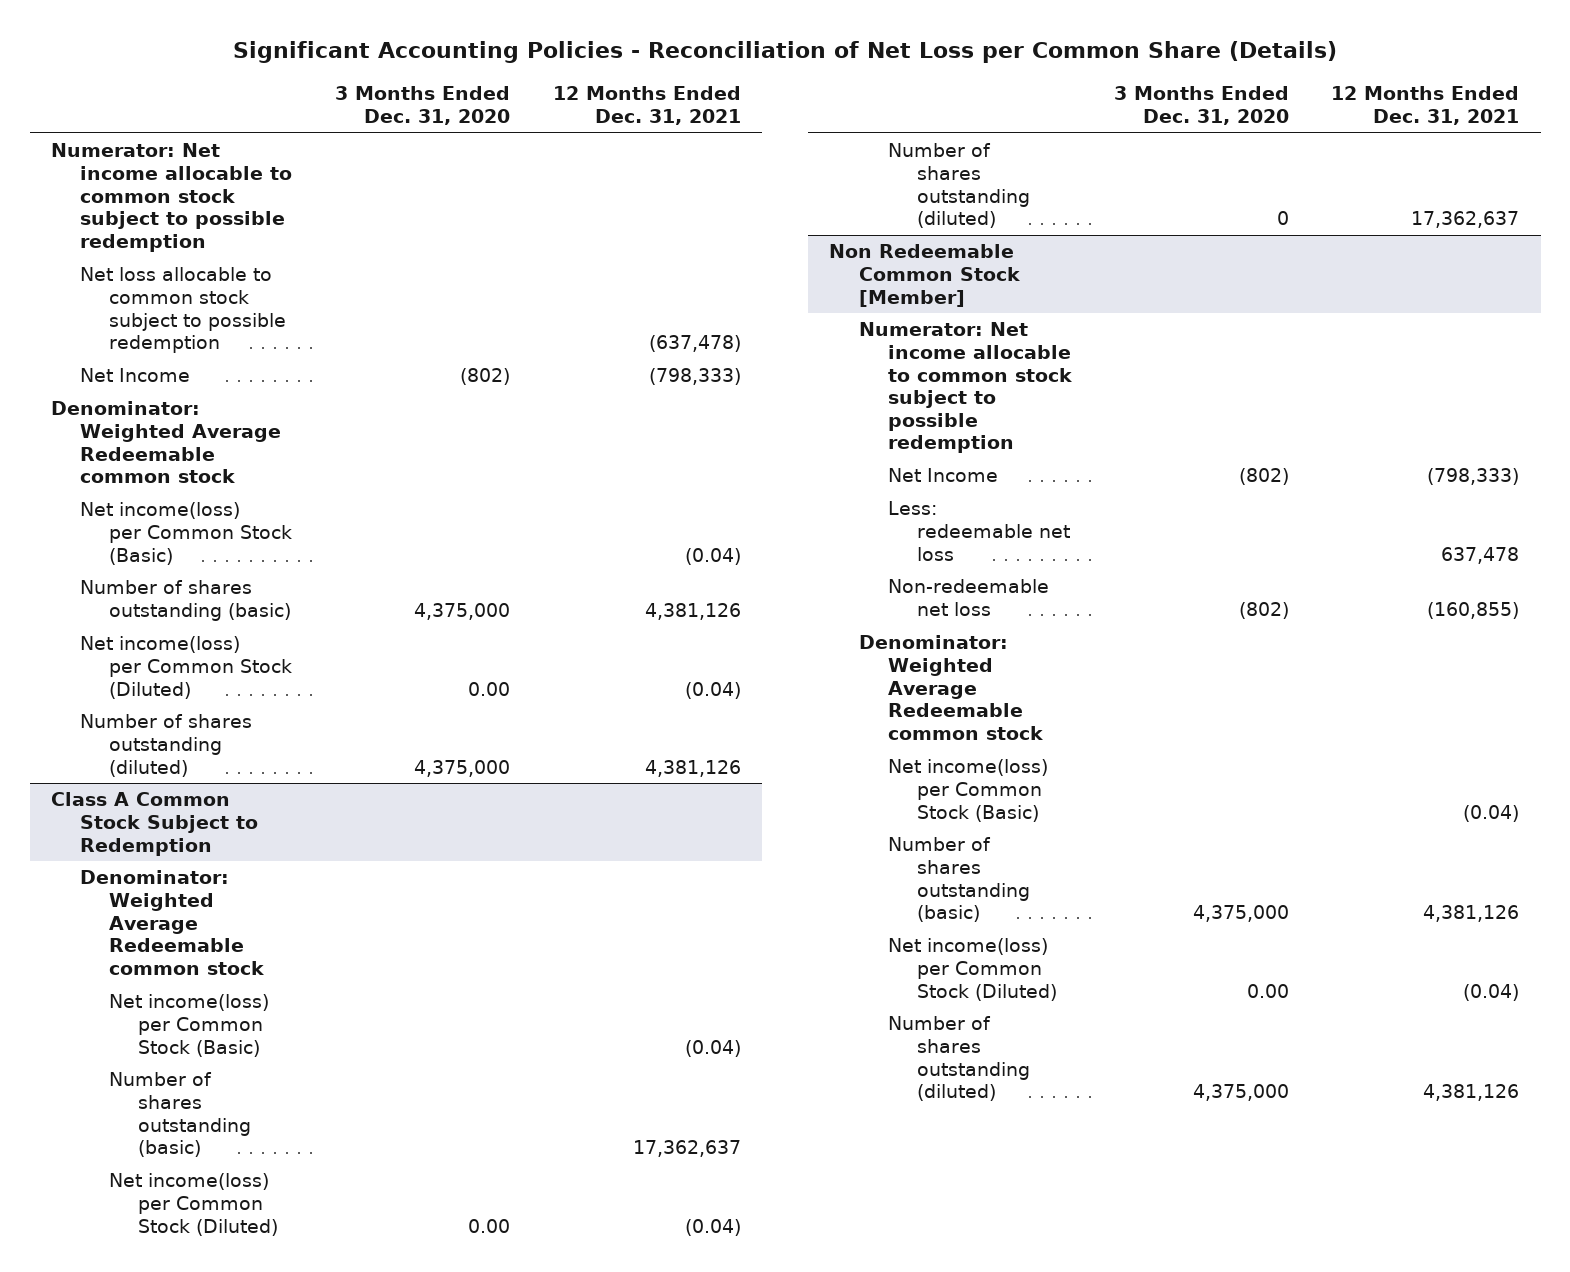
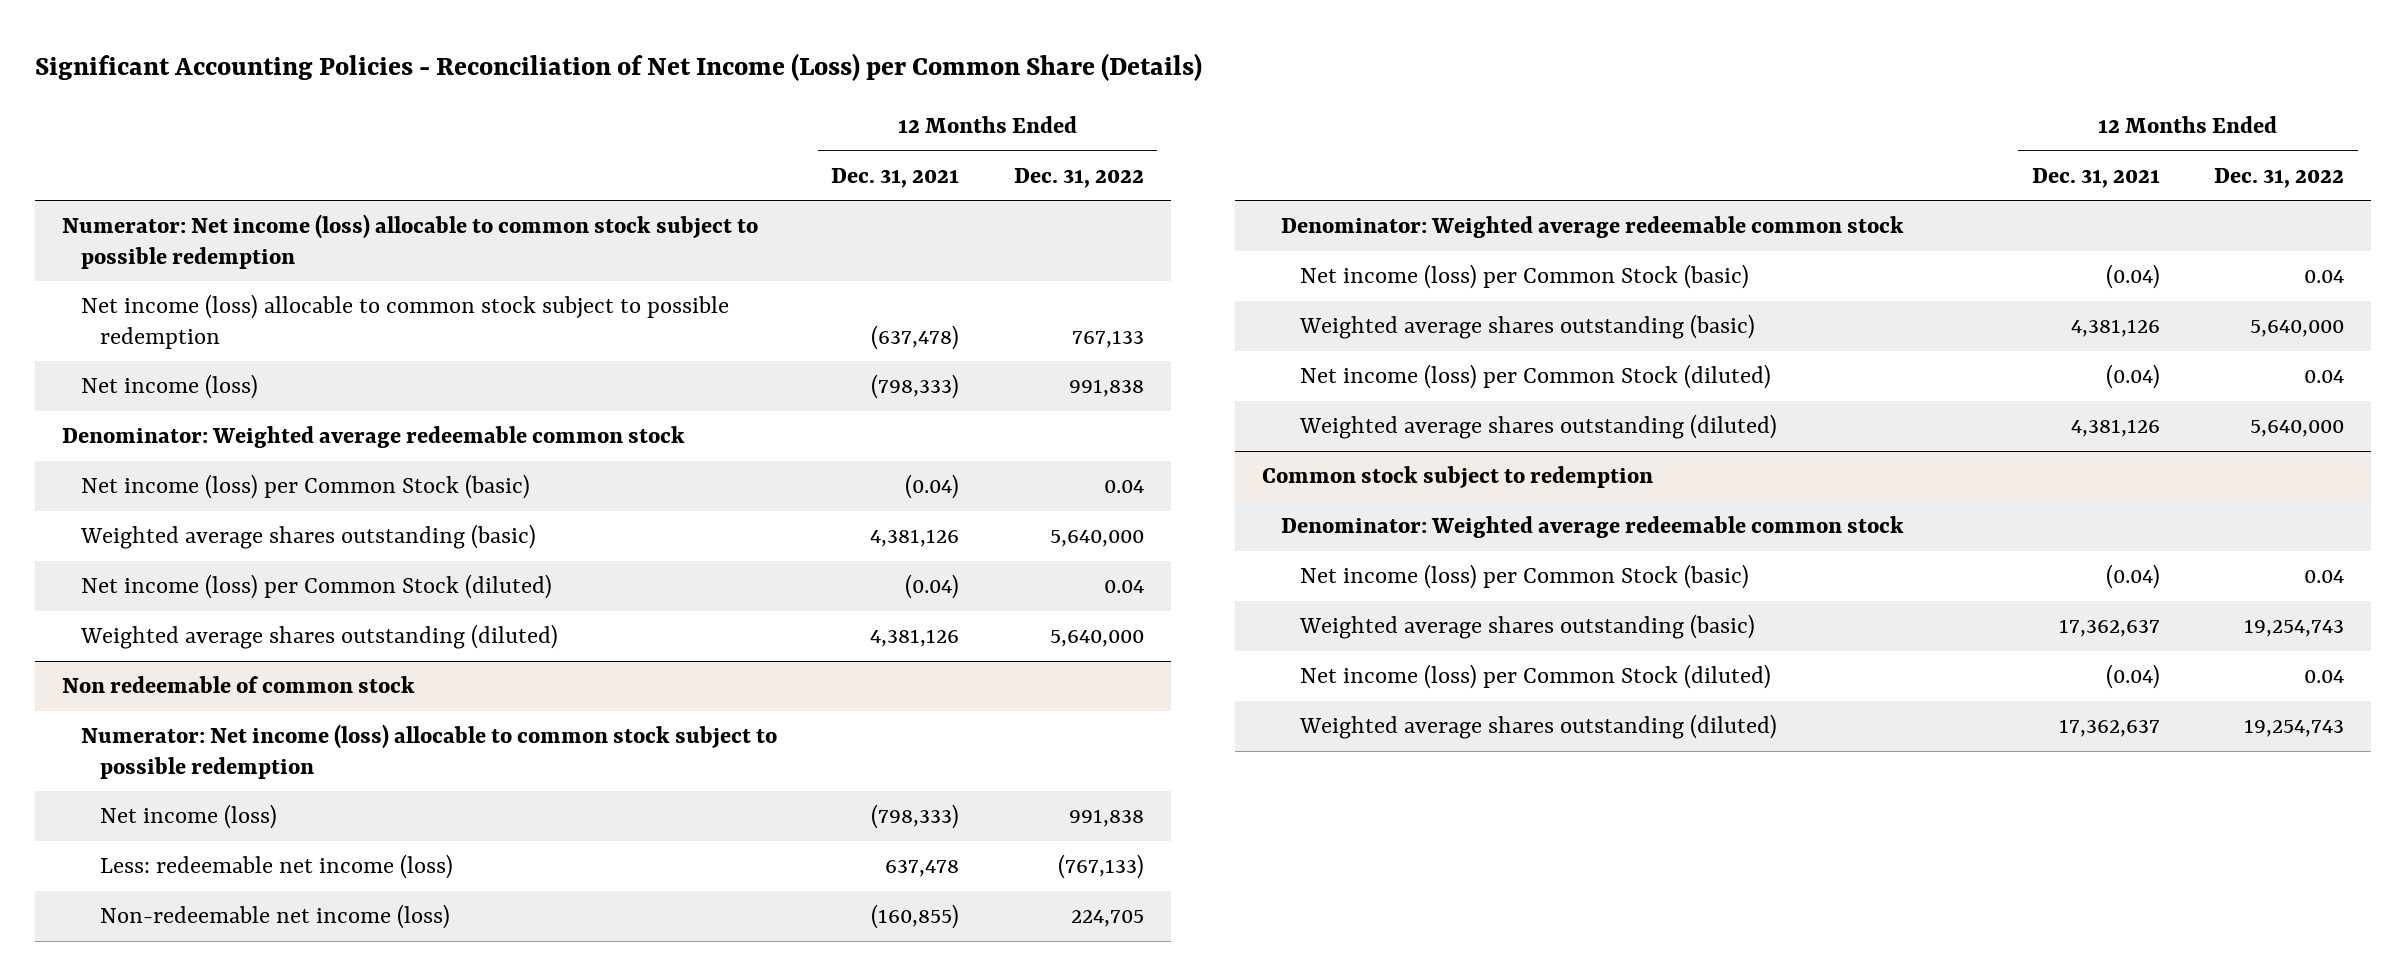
- Significant Accounting Policies - Reconciliation of Net Loss per Common Share (Details)
+ Significant Accounting Policies - Reconciliation of Net Income (Loss) per Common Share (Details)
- | 3 Months Ended Dec. 31, 2020 | 12 Months Ended Dec. 31, 2021
+ | 12 Months Ended Dec. 31, 2021 | 12 Months Ended Dec. 31, 2022
- Numerator: Net income allocable to common stock subject to possible redemption
- Net loss allocable to common stock subject to possible redemption | | (637,478)
- Net Income | (802) | (798,333)
- Denominator: Weighted Average Redeemable common stock
- Net income(loss) per Common Stock (Basic) | | (0.04)
- Number of shares outstanding (basic) | 4,375,000 | 4,381,126
- Net income(loss) per Common Stock (Diluted) | 0.00 | (0.04)
- Number of shares outstanding (diluted) | 4,375,000 | 4,381,126
- Class A Common Stock Subject to Redemption
- Denominator: Weighted Average Redeemable common stock
- Net income(loss) per Common Stock (Basic) | | (0.04)
- Number of shares outstanding (basic) | | 17,362,637
- Net income(loss) per Common Stock (Diluted) | 0.00 | (0.04)
- Number of shares outstanding (diluted) | 0 | 17,362,637
- Non Redeemable Common Stock [Member]
- Numerator: Net income allocable to common stock subject to possible redemption
- Net Income | (802) | (798,333)
- Less: redeemable net loss | | 637,478
- Non-redeemable net loss | (802) | (160,855)
- Denominator: Weighted Average Redeemable common stock
- Net income(loss) per Common Stock (Basic) | | (0.04)
- Number of shares outstanding (basic) | 4,375,000 | 4,381,126
- Net income(loss) per Common Stock (Diluted) | 0.00 | (0.04)
- Number of shares outstanding (diluted) | 4,375,000 | 4,381,126
+ Numerator: Net income (loss) allocable to common stock subject to possible redemption
+ Net income (loss) allocable to common stock subject to possible redemption | (637,478) | 767,133
+ Net income (loss) | (798,333) | 991,838
+ Denominator: Weighted average redeemable common stock
+ Net income (loss) per Common Stock (basic) | (0.04) | 0.04
+ Weighted average shares outstanding (basic) | 4,381,126 | 5,640,000
+ Net income (loss) per Common Stock (diluted) | (0.04) | 0.04
+ Weighted average shares outstanding (diluted) | 4,381,126 | 5,640,000
+ Non redeemable of common stock
+ Numerator: Net income (loss) allocable to common stock subject to possible redemption
+ Net income (loss) | (798,333) | 991,838
+ Less: redeemable net income (loss) | 637,478 | (767,133)
+ Non-redeemable net income (loss) | (160,855) | 224,705
+ Denominator: Weighted average redeemable common stock
+ Net income (loss) per Common Stock (basic) | (0.04) | 0.04
+ Weighted average shares outstanding (basic) | 4,381,126 | 5,640,000
+ Net income (loss) per Common Stock (diluted) | (0.04) | 0.04
+ Weighted average shares outstanding (diluted) | 4,381,126 | 5,640,000
+ Common stock subject to redemption
+ Denominator: Weighted average redeemable common stock
+ Net income (loss) per Common Stock (basic) | (0.04) | 0.04
+ Weighted average shares outstanding (basic) | 17,362,637 | 19,254,743
+ Net income (loss) per Common Stock (diluted) | (0.04) | 0.04
+ Weighted average shares outstanding (diluted) | 17,362,637 | 19,254,743

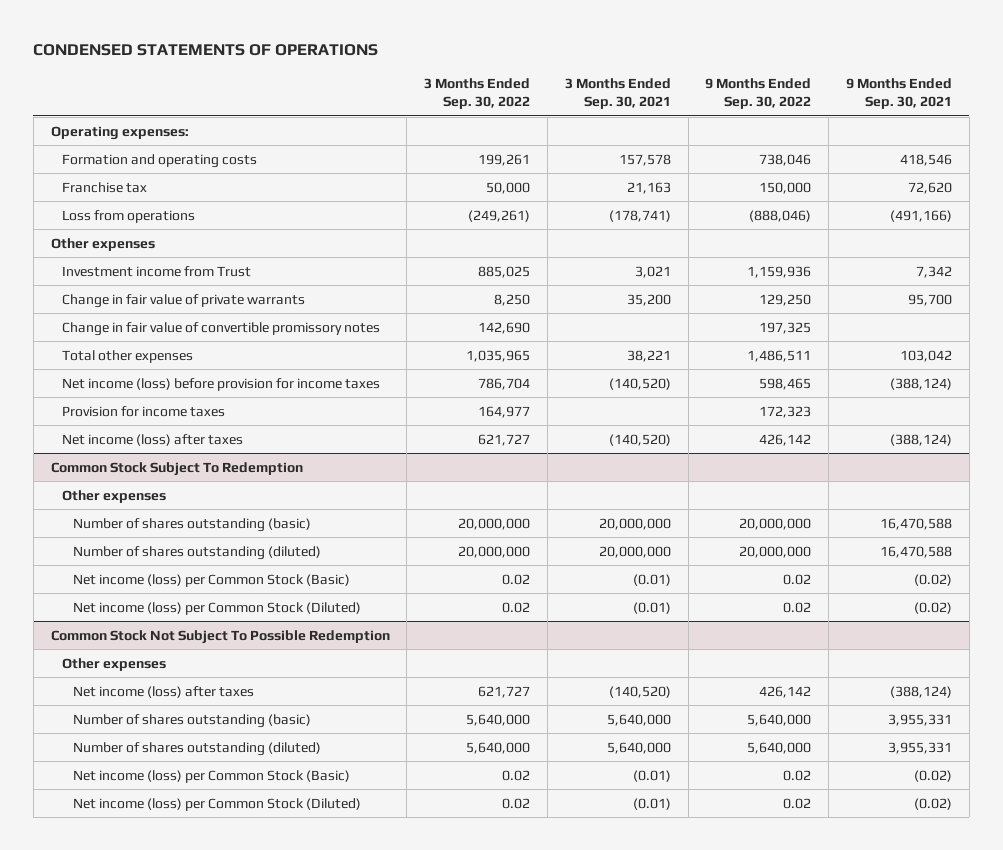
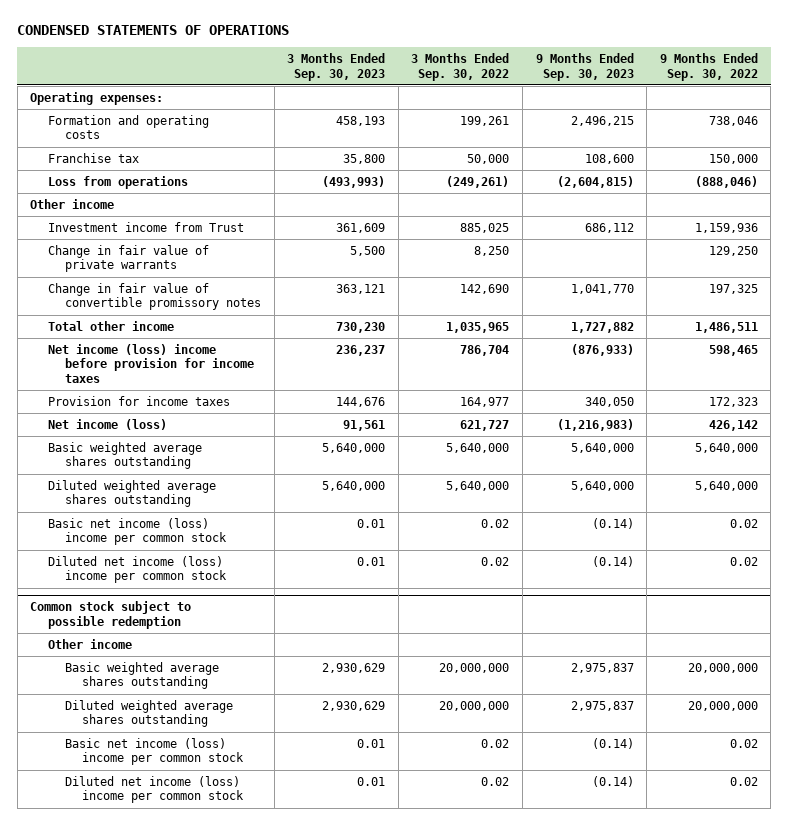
- | 3 Months Ended Sep. 30, 2022 | 3 Months Ended Sep. 30, 2021 | 9 Months Ended Sep. 30, 2022 | 9 Months Ended Sep. 30, 2021
+ | 3 Months Ended Sep. 30, 2023 | 3 Months Ended Sep. 30, 2022 | 9 Months Ended Sep. 30, 2023 | 9 Months Ended Sep. 30, 2022
- Other expenses
+ Other income
- Total other expenses | 1,035,965 | 38,221 | 1,486,511 | 103,042
- Net income (loss) before provision for income taxes | 786,704 | (140,520) | 598,465 | (388,124)
+ Total other income | 730,230 | 1,035,965 | 1,727,882 | 1,486,511
+ Net income (loss) income before provision for income taxes | 236,237 | 786,704 | (876,933) | 598,465
- Net income (loss) after taxes | 621,727 | (140,520) | 426,142 | (388,124)
- Common Stock Subject To Redemption
- Other expenses
- Number of shares outstanding (basic) | 20,000,000 | 20,000,000 | 20,000,000 | 16,470,588
- Number of shares outstanding (diluted) | 20,000,000 | 20,000,000 | 20,000,000 | 16,470,588
- Net income (loss) per Common Stock (Basic) | 0.02 | (0.01) | 0.02 | (0.02)
- Net income (loss) per Common Stock (Diluted) | 0.02 | (0.01) | 0.02 | (0.02)
- Common Stock Not Subject To Possible Redemption
- Other expenses
- Net income (loss) after taxes | 621,727 | (140,520) | 426,142 | (388,124)
- Number of shares outstanding (basic) | 5,640,000 | 5,640,000 | 5,640,000 | 3,955,331
- Number of shares outstanding (diluted) | 5,640,000 | 5,640,000 | 5,640,000 | 3,955,331
- Net income (loss) per Common Stock (Basic) | 0.02 | (0.01) | 0.02 | (0.02)
- Net income (loss) per Common Stock (Diluted) | 0.02 | (0.01) | 0.02 | (0.02)
+ Net income (loss) | 91,561 | 621,727 | (1,216,983) | 426,142
+ Basic weighted average shares outstanding | 5,640,000 | 5,640,000 | 5,640,000 | 5,640,000
+ Diluted weighted average shares outstanding | 5,640,000 | 5,640,000 | 5,640,000 | 5,640,000
+ Basic net income (loss) income per common stock | 0.01 | 0.02 | (0.14) | 0.02
+ Diluted net income (loss) income per common stock | 0.01 | 0.02 | (0.14) | 0.02
+ Common stock subject to possible redemption
+ Other income
+ Basic weighted average shares outstanding | 2,930,629 | 20,000,000 | 2,975,837 | 20,000,000
+ Diluted weighted average shares outstanding | 2,930,629 | 20,000,000 | 2,975,837 | 20,000,000
+ Basic net income (loss) income per common stock | 0.01 | 0.02 | (0.14) | 0.02
+ Diluted net income (loss) income per common stock | 0.01 | 0.02 | (0.14) | 0.02

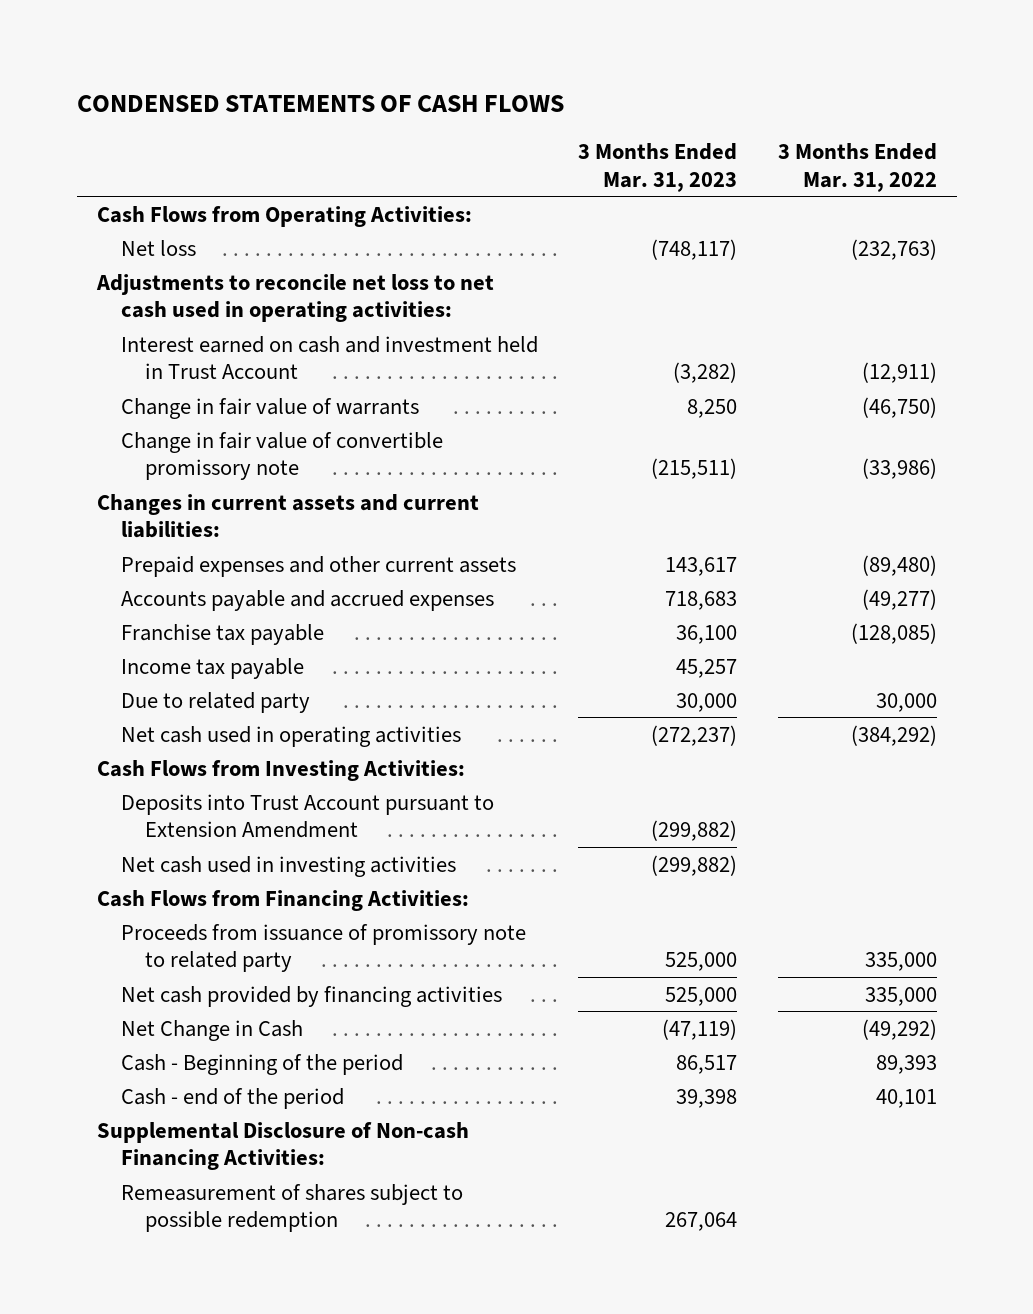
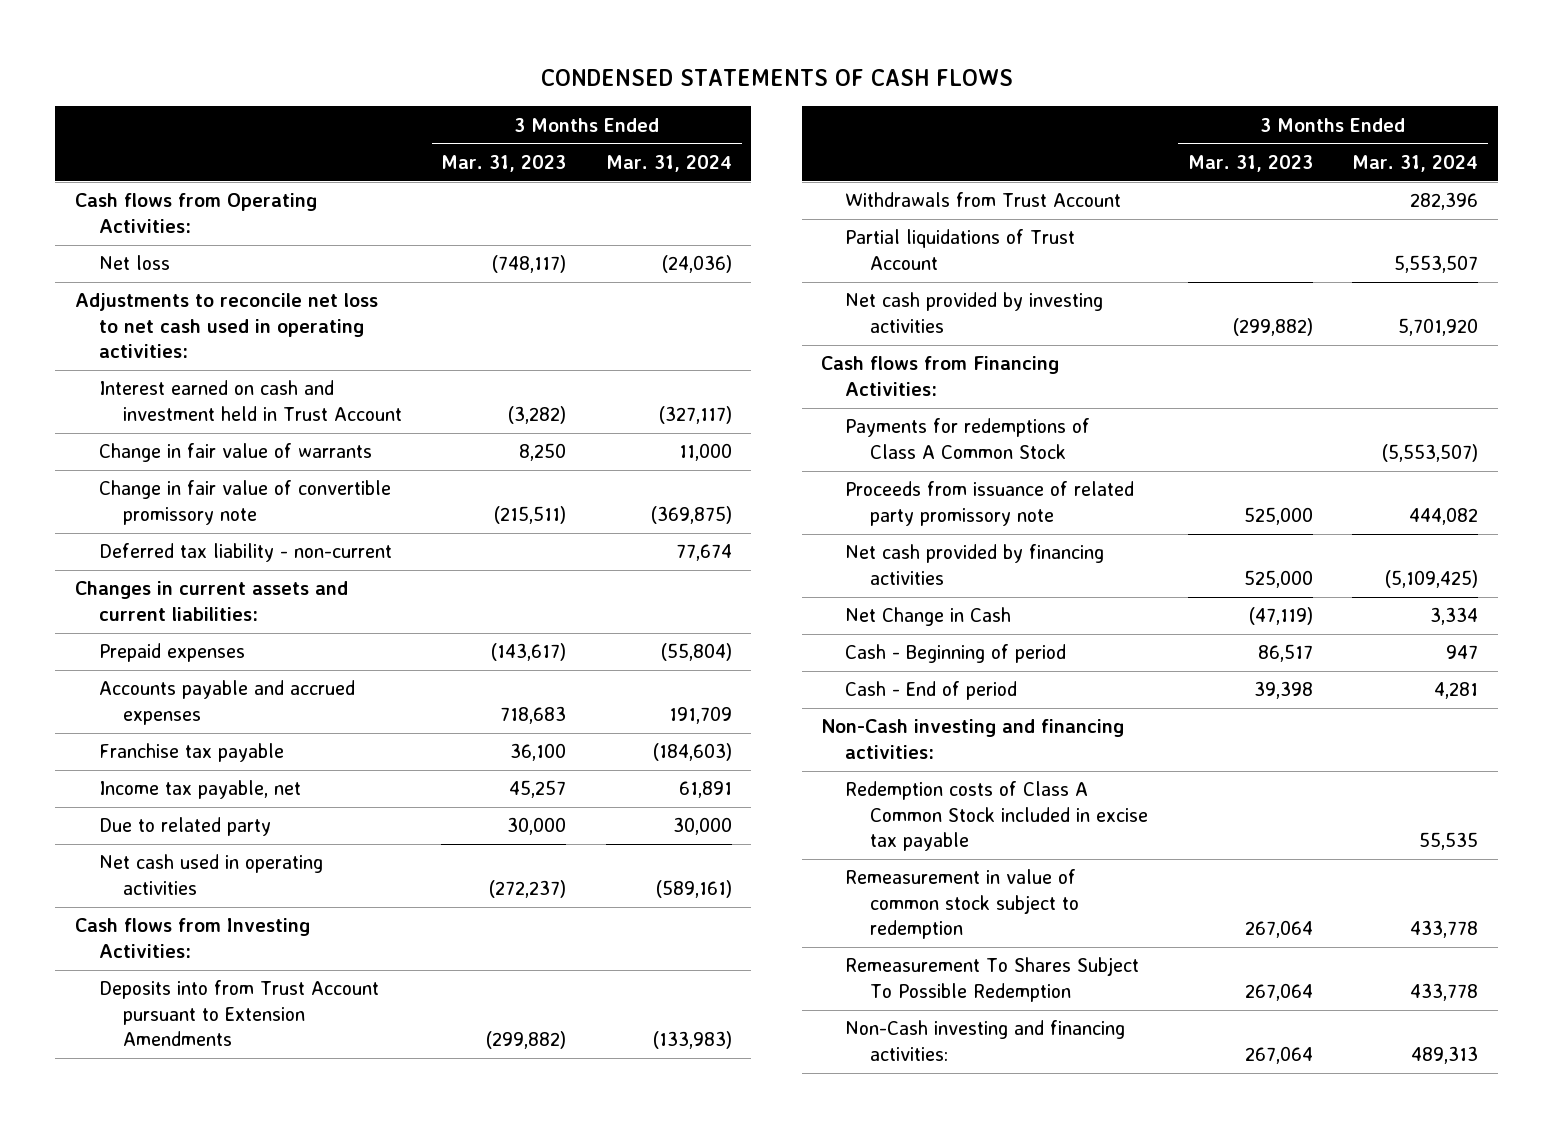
- | 3 Months Ended Mar. 31, 2023 | 3 Months Ended Mar. 31, 2022
+ | 3 Months Ended Mar. 31, 2023 | 3 Months Ended Mar. 31, 2024
- Cash Flows from Operating Activities:
+ Cash flows from Operating Activities:
+ Deferred tax liability - non-current | | 77,674
- Prepaid expenses and other current assets | 143,617 | (89,480)
+ Prepaid expenses | (143,617) | (55,804)
- Income tax payable | 45,257 |
+ Income tax payable, net | 45,257 | 61,891
- Cash Flows from Investing Activities:
- Deposits into Trust Account pursuant to Extension Amendment | (299,882) |
- Net cash used in investing activities | (299,882) |
- Cash Flows from Financing Activities:
- Proceeds from issuance of promissory note to related party | 525,000 | 335,000
+ Cash flows from Investing Activities:
+ Deposits into from Trust Account pursuant to Extension Amendments | (299,882) | (133,983)
+ Withdrawals from Trust Account | | 282,396
+ Partial liquidations of Trust Account | | 5,553,507
+ Net cash provided by investing activities | (299,882) | 5,701,920
+ Cash flows from Financing Activities:
+ Payments for redemptions of Class A Common Stock | | (5,553,507)
+ Proceeds from issuance of related party promissory note | 525,000 | 444,082
- Cash - Beginning of the period | 86,517 | 89,393
- Cash - end of the period | 39,398 | 40,101
- Supplemental Disclosure of Non-cash Financing Activities:
- Remeasurement of shares subject to possible redemption | 267,064 |
+ Cash - Beginning of period | 86,517 | 947
+ Cash - End of period | 39,398 | 4,281
+ Non-Cash investing and financing activities:
+ Redemption costs of Class A Common Stock included in excise tax payable | | 55,535
+ Remeasurement in value of common stock subject to redemption | 267,064 | 433,778
+ Remeasurement To Shares Subject To Possible Redemption | 267,064 | 433,778
+ Non-Cash investing and financing activities: | 267,064 | 489,313

